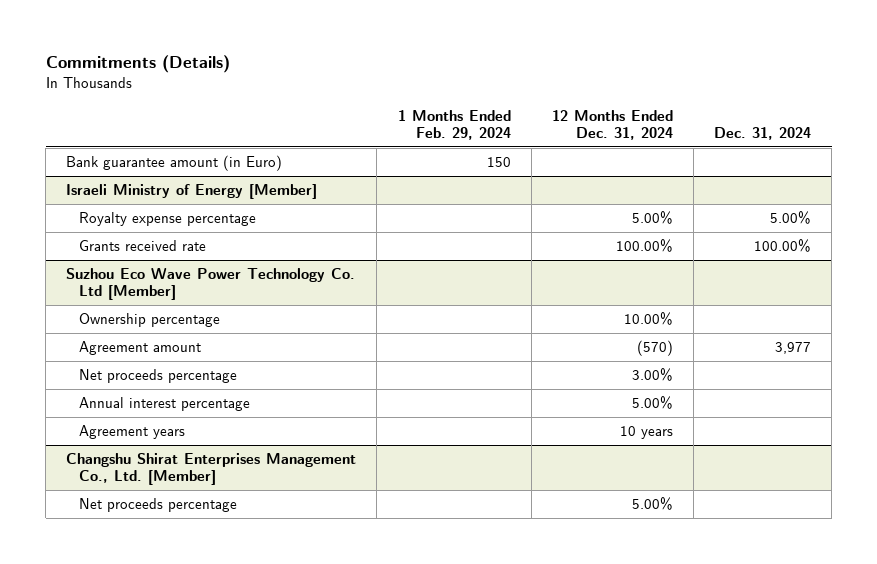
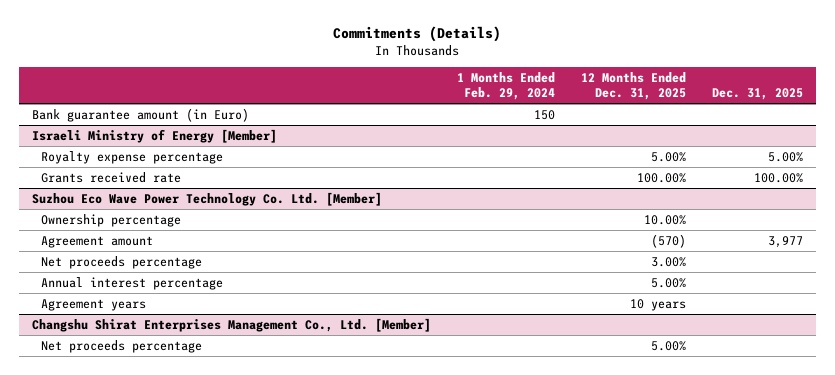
- | 1 Months Ended Feb. 29, 2024 | 12 Months Ended Dec. 31, 2024 | Dec. 31, 2024
+ | 1 Months Ended Feb. 29, 2024 | 12 Months Ended Dec. 31, 2025 | Dec. 31, 2025
- Suzhou Eco Wave Power Technology Co. Ltd [Member]
+ Suzhou Eco Wave Power Technology Co. Ltd. [Member]

